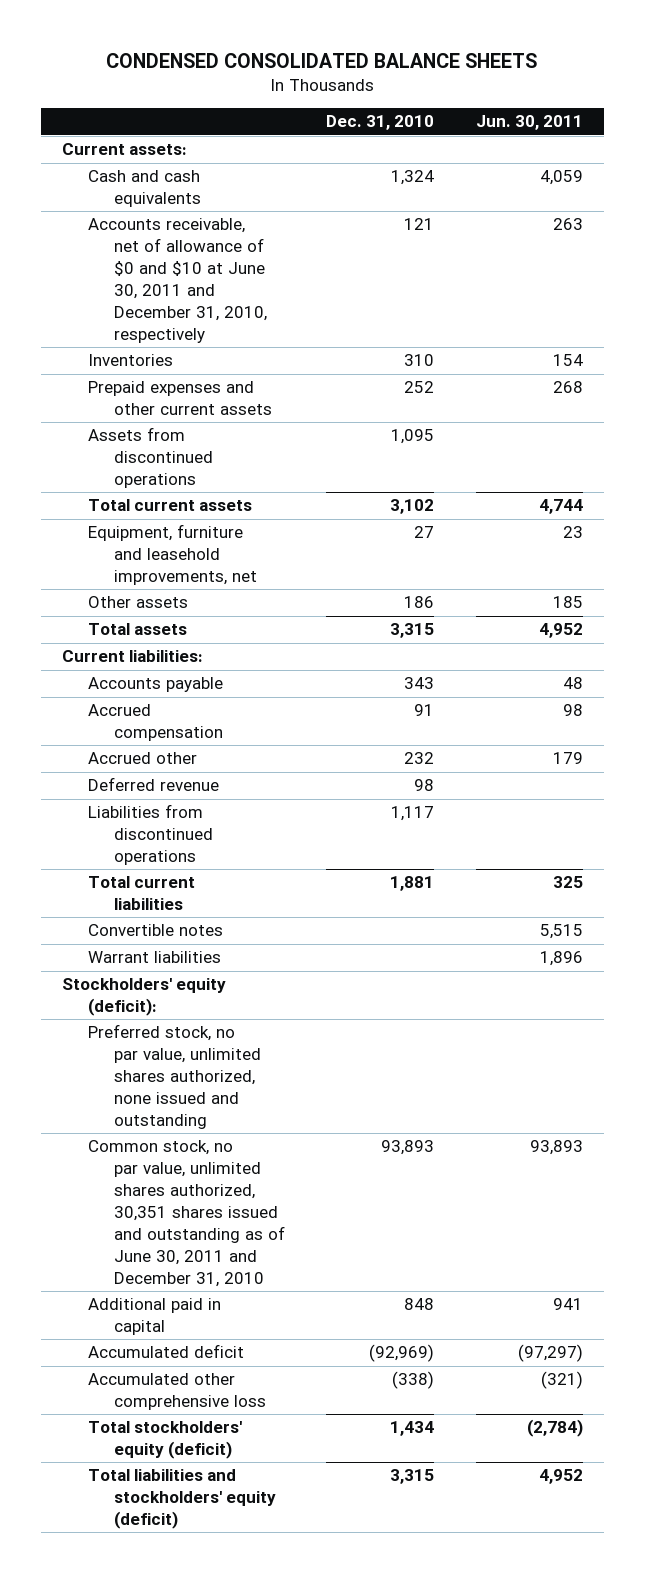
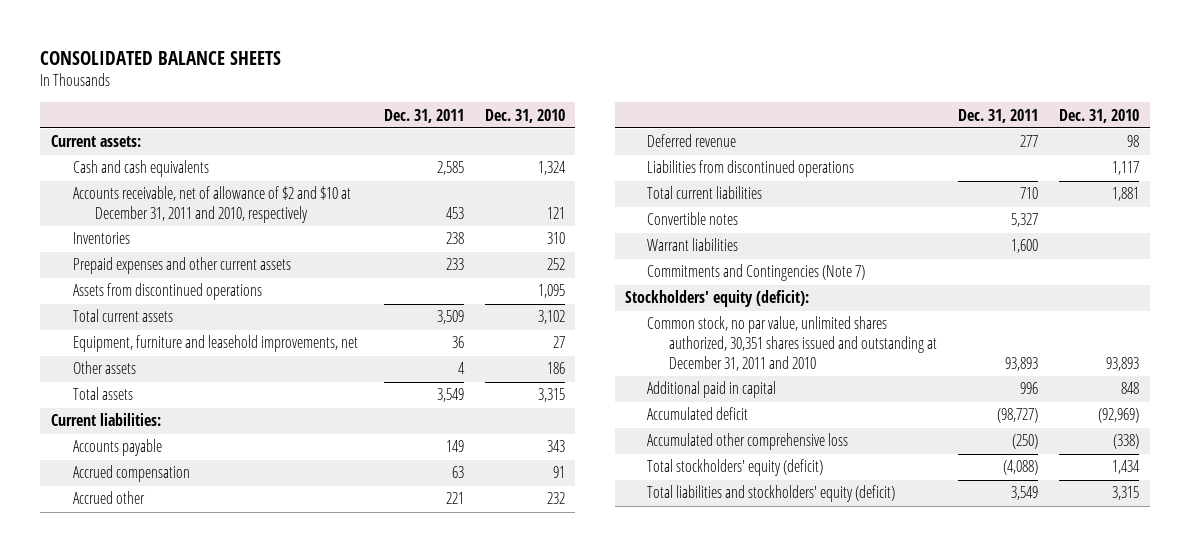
- CONDENSED CONSOLIDATED BALANCE SHEETS
+ CONSOLIDATED BALANCE SHEETS
- | Dec. 31, 2010 | Jun. 30, 2011
+ | Dec. 31, 2011 | Dec. 31, 2010
- Accounts receivable, net of allowance of $0 and $10 at June 30, 2011 and December 31, 2010, respectively | 121 | 263
+ Accounts receivable, net of allowance of $2 and $10 at December 31, 2011 and 2010, respectively | 453 | 121
+ Commitments and Contingencies (Note 7)
- Preferred stock, no par value, unlimited shares authorized, none issued and outstanding
- Common stock, no par value, unlimited shares authorized, 30,351 shares issued and outstanding as of June 30, 2011 and December 31, 2010 | 93,893 | 93,893
+ Common stock, no par value, unlimited shares authorized, 30,351 shares issued and outstanding at December 31, 2011 and 2010 | 93,893 | 93,893

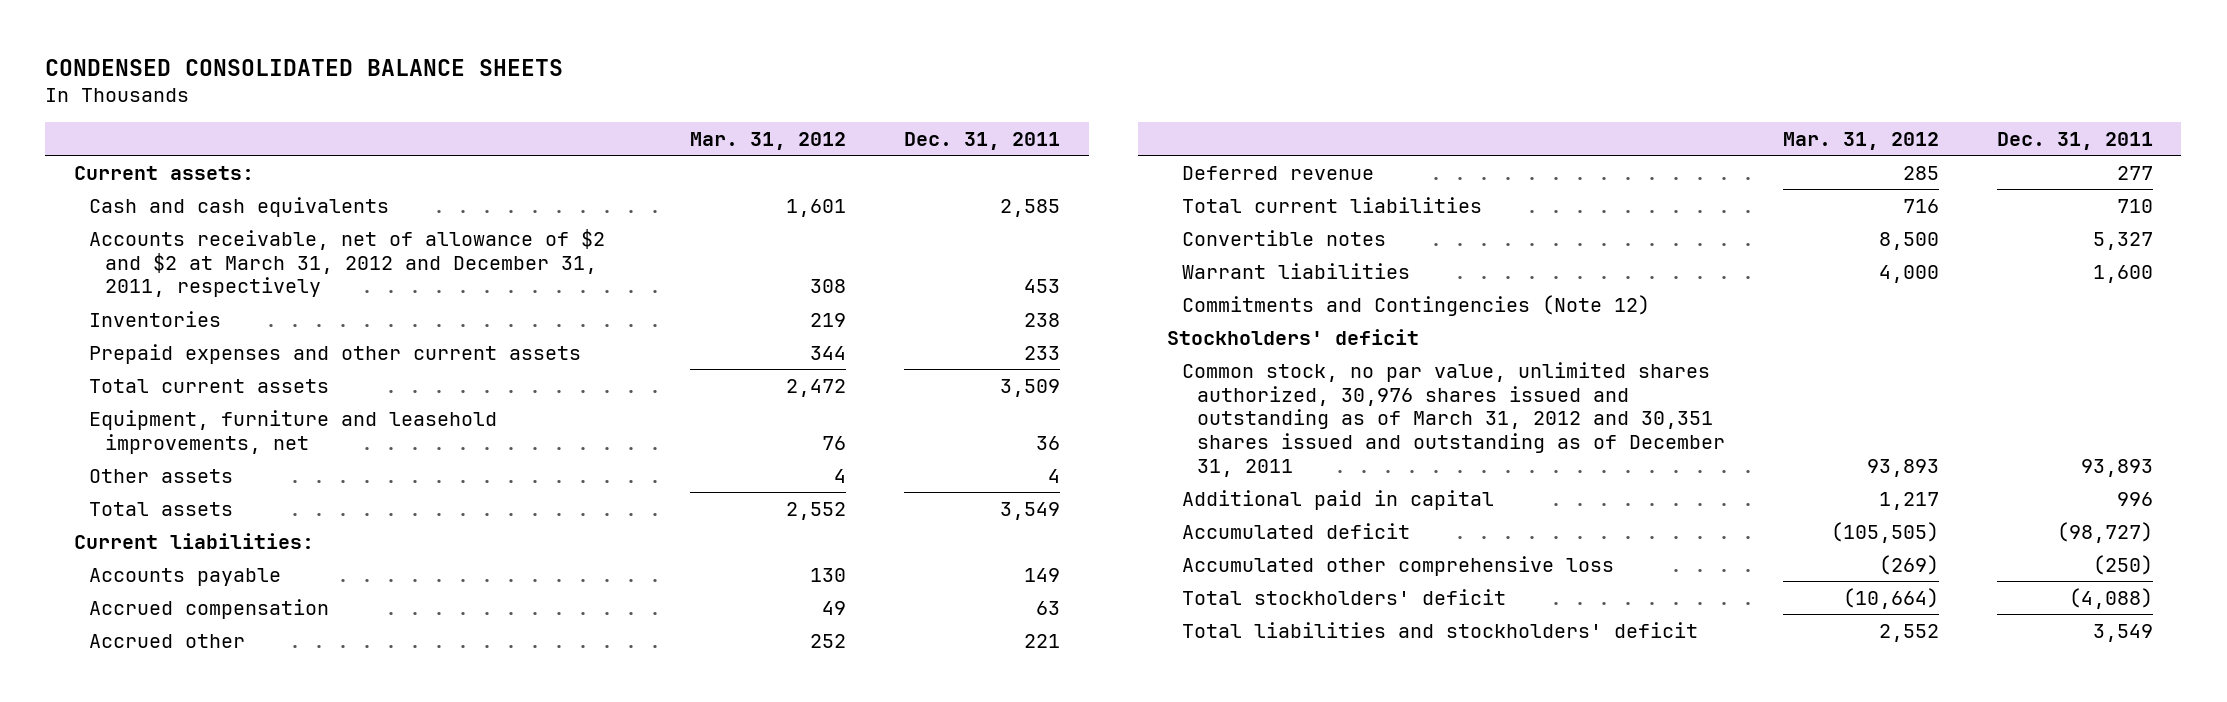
- CONSOLIDATED BALANCE SHEETS
+ CONDENSED CONSOLIDATED BALANCE SHEETS
- | Dec. 31, 2011 | Dec. 31, 2010
+ | Mar. 31, 2012 | Dec. 31, 2011
- Accounts receivable, net of allowance of $2 and $10 at December 31, 2011 and 2010, respectively | 453 | 121
+ Accounts receivable, net of allowance of $2 and $2 at March 31, 2012 and December 31, 2011, respectively | 308 | 453
- Assets from discontinued operations | | 1,095
- Liabilities from discontinued operations | | 1,117
- Commitments and Contingencies (Note 7)
- Stockholders' equity (deficit):
- Common stock, no par value, unlimited shares authorized, 30,351 shares issued and outstanding at December 31, 2011 and 2010 | 93,893 | 93,893
+ Commitments and Contingencies (Note 12)
+ Stockholders' deficit
+ Common stock, no par value, unlimited shares authorized, 30,976 shares issued and outstanding as of March 31, 2012 and 30,351 shares issued and outstanding as of December 31, 2011 | 93,893 | 93,893
- Total stockholders' equity (deficit) | (4,088) | 1,434
- Total liabilities and stockholders' equity (deficit) | 3,549 | 3,315
+ Total stockholders' deficit | (10,664) | (4,088)
+ Total liabilities and stockholders' deficit | 2,552 | 3,549

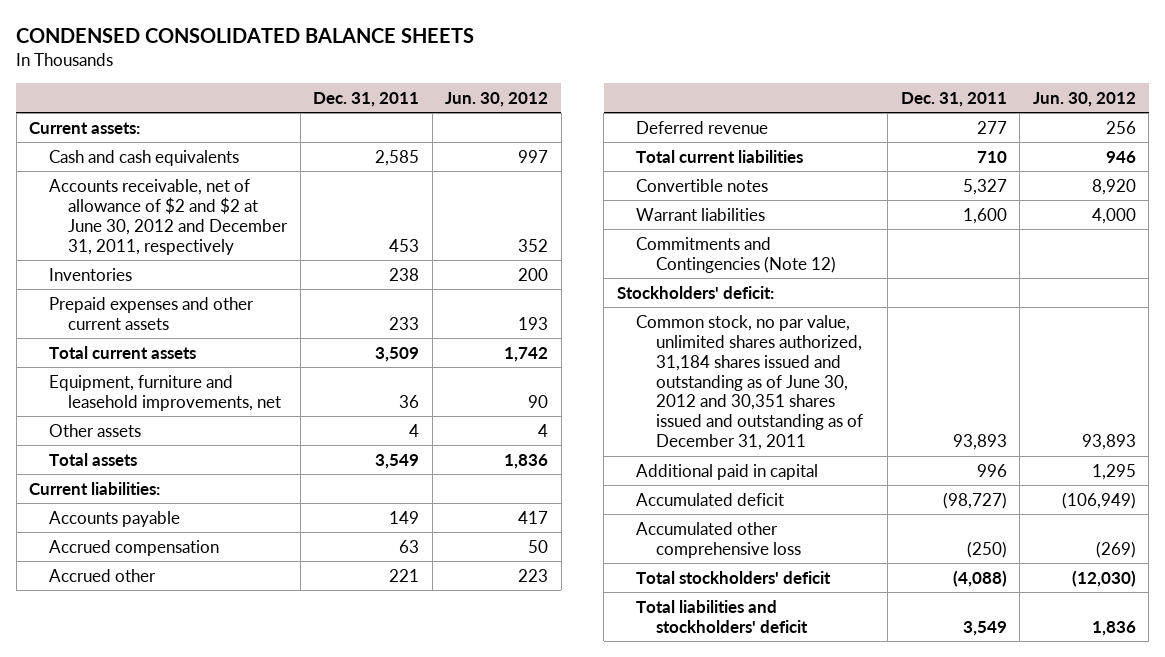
- | Mar. 31, 2012 | Dec. 31, 2011
+ | Dec. 31, 2011 | Jun. 30, 2012
- Accounts receivable, net of allowance of $2 and $2 at March 31, 2012 and December 31, 2011, respectively | 308 | 453
+ Accounts receivable, net of allowance of $2 and $2 at June 30, 2012 and December 31, 2011, respectively | 453 | 352
- Stockholders' deficit
- Common stock, no par value, unlimited shares authorized, 30,976 shares issued and outstanding as of March 31, 2012 and 30,351 shares issued and outstanding as of December 31, 2011 | 93,893 | 93,893
+ Stockholders' deficit:
+ Common stock, no par value, unlimited shares authorized, 31,184 shares issued and outstanding as of June 30, 2012 and 30,351 shares issued and outstanding as of December 31, 2011 | 93,893 | 93,893

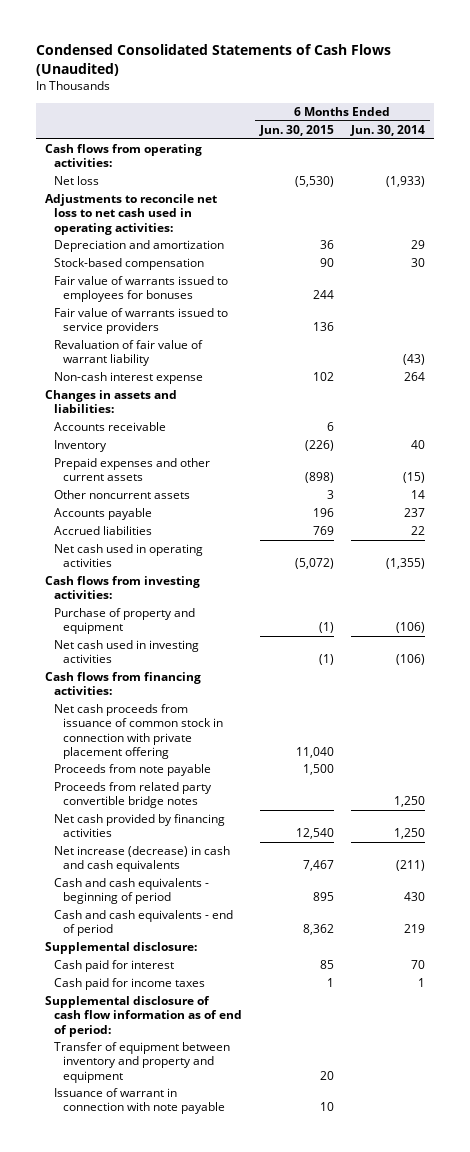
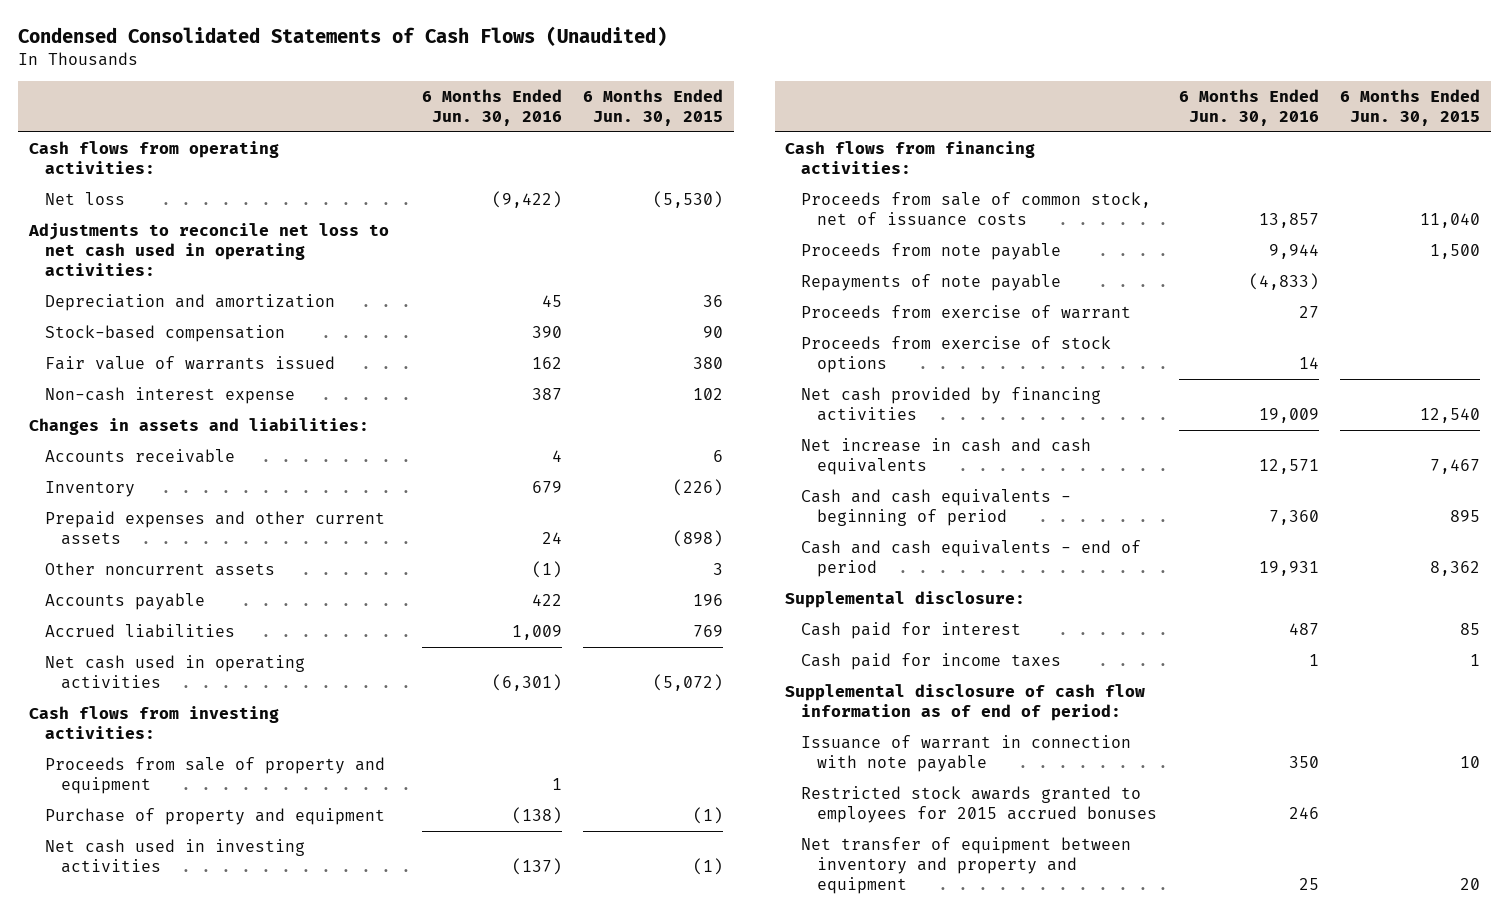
- | 6 Months Ended Jun. 30, 2015 | 6 Months Ended Jun. 30, 2014
+ | 6 Months Ended Jun. 30, 2016 | 6 Months Ended Jun. 30, 2015
- Fair value of warrants issued to employees for bonuses | 244 |
- Fair value of warrants issued to service providers | 136 |
- Revaluation of fair value of warrant liability | | (43)
+ Fair value of warrants issued | 162 | 380
+ Proceeds from sale of property and equipment | 1 |
- Net cash proceeds from issuance of common stock in connection with private placement offering | 11,040 |
+ Proceeds from sale of common stock, net of issuance costs | 13,857 | 11,040
- Proceeds from related party convertible bridge notes | | 1,250
+ Repayments of note payable | (4,833) |
+ Proceeds from exercise of warrant | 27 |
+ Proceeds from exercise of stock options | 14 |
- Net increase (decrease) in cash and cash equivalents | 7,467 | (211)
+ Net increase in cash and cash equivalents | 12,571 | 7,467
- Transfer of equipment between inventory and property and equipment | 20 |
+ Restricted stock awards granted to employees for 2015 accrued bonuses | 246 |
+ Net transfer of equipment between inventory and property and equipment | 25 | 20

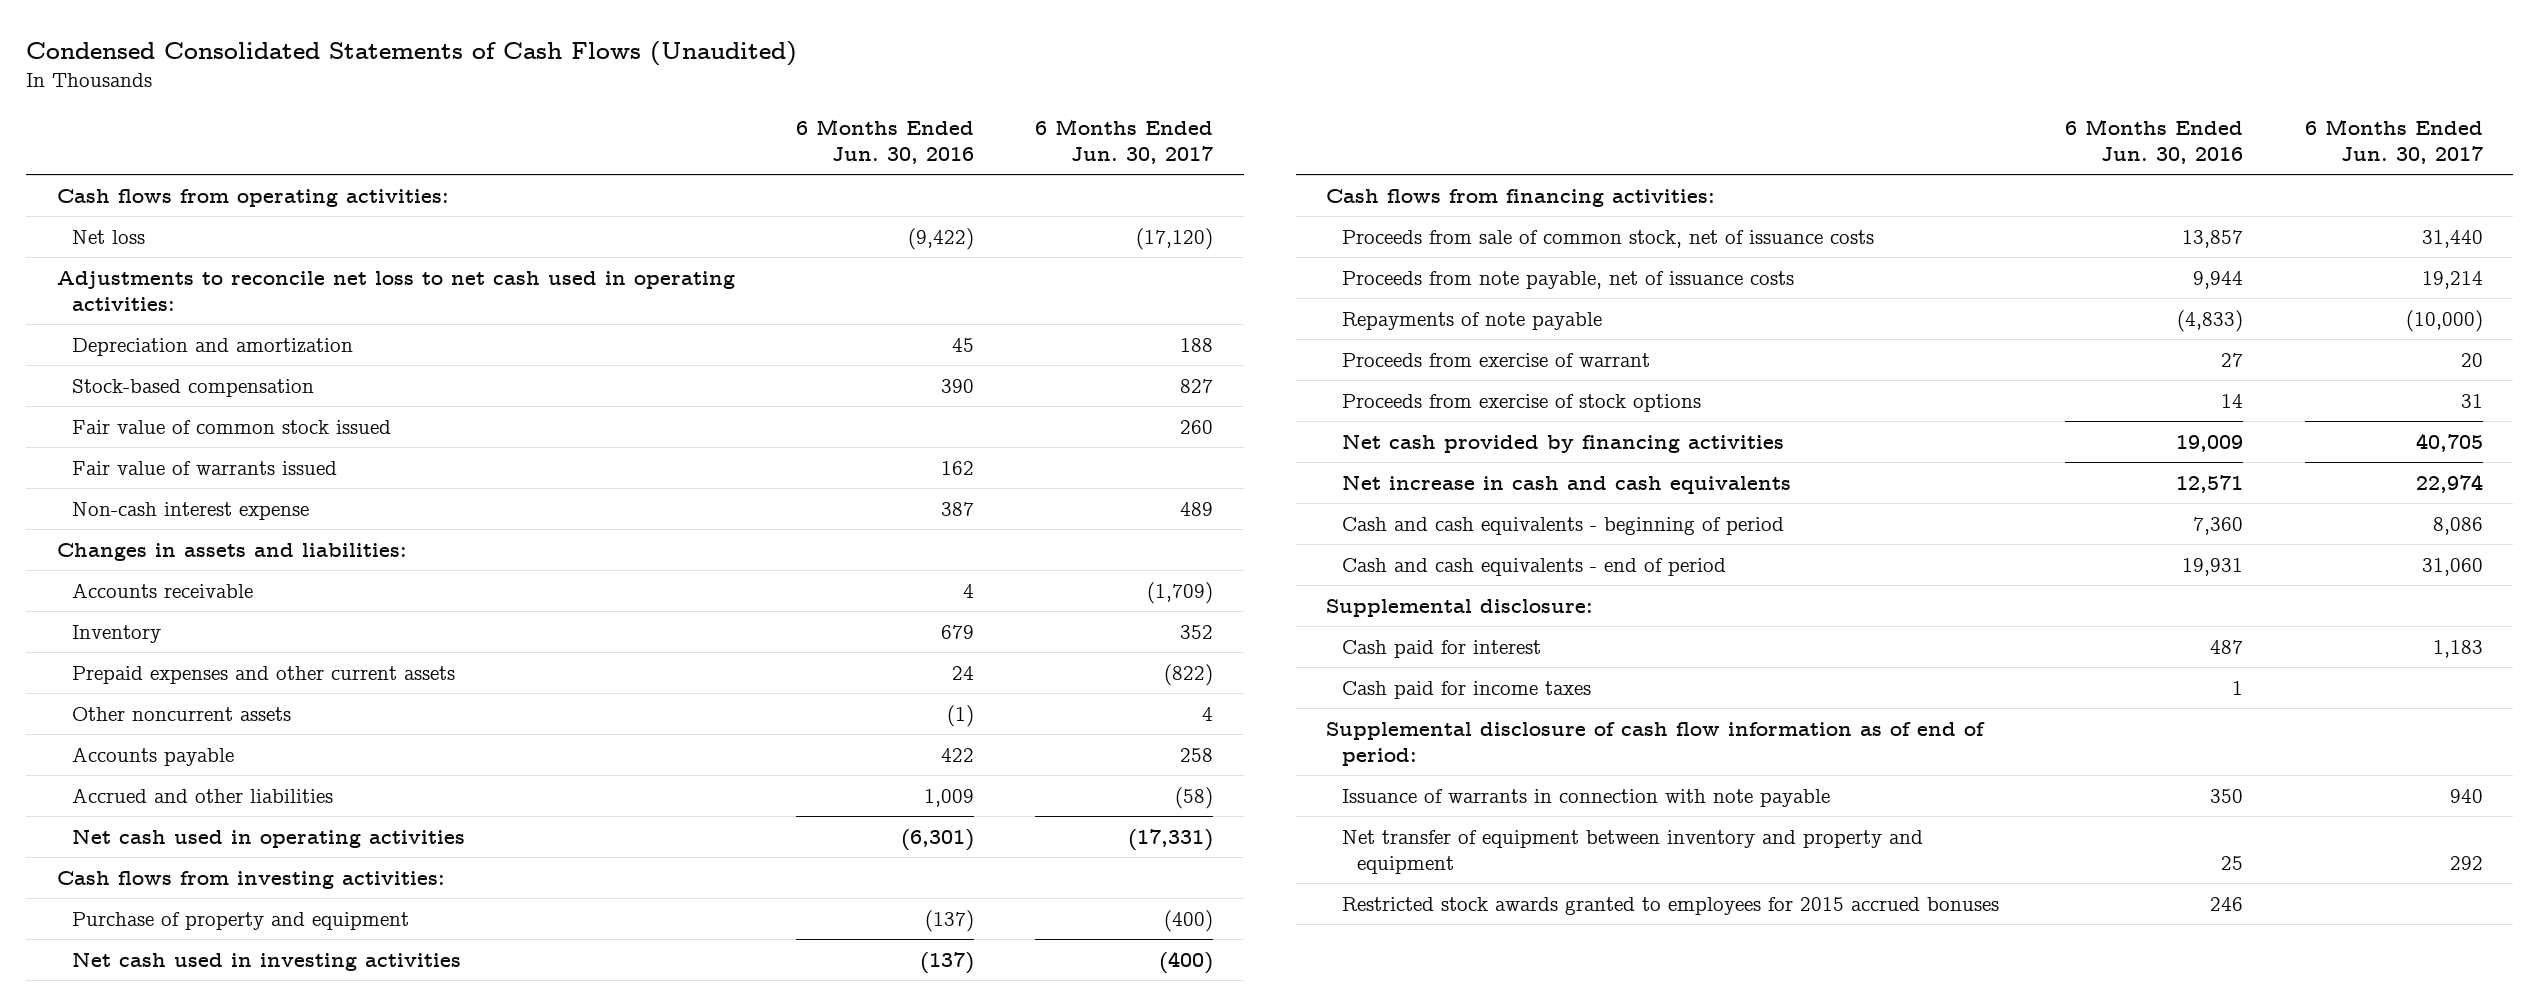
- | 6 Months Ended Jun. 30, 2016 | 6 Months Ended Jun. 30, 2015
+ | 6 Months Ended Jun. 30, 2016 | 6 Months Ended Jun. 30, 2017
+ Fair value of common stock issued | | 260
- Accrued liabilities | 1,009 | 769
+ Accrued and other liabilities | 1,009 | (58)
- Proceeds from sale of property and equipment | 1 |
- Purchase of property and equipment | (138) | (1)
+ Purchase of property and equipment | (137) | (400)
- Proceeds from note payable | 9,944 | 1,500
+ Proceeds from note payable, net of issuance costs | 9,944 | 19,214
- Issuance of warrant in connection with note payable | 350 | 10
+ Issuance of warrants in connection with note payable | 350 | 940
moved down: Restricted stock awards granted to employees for 2015 accrued bonuses | 246 |

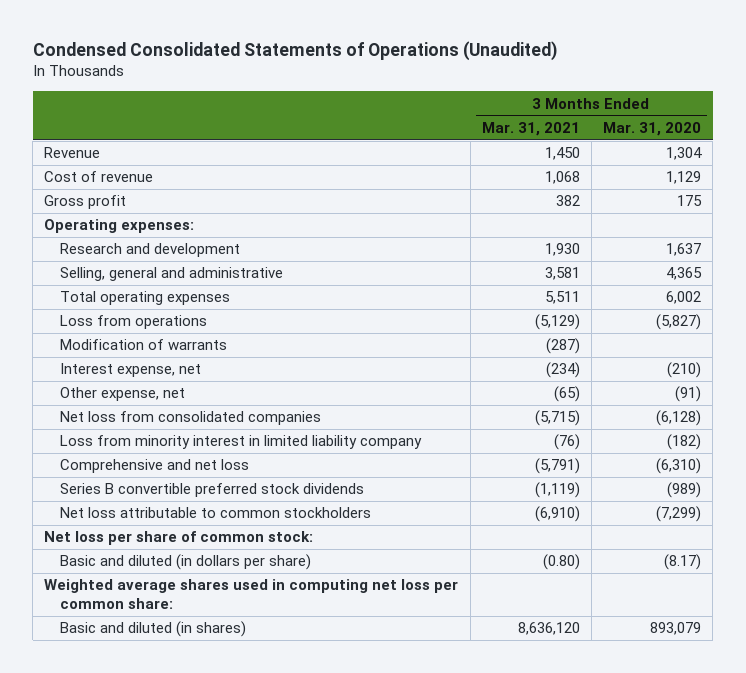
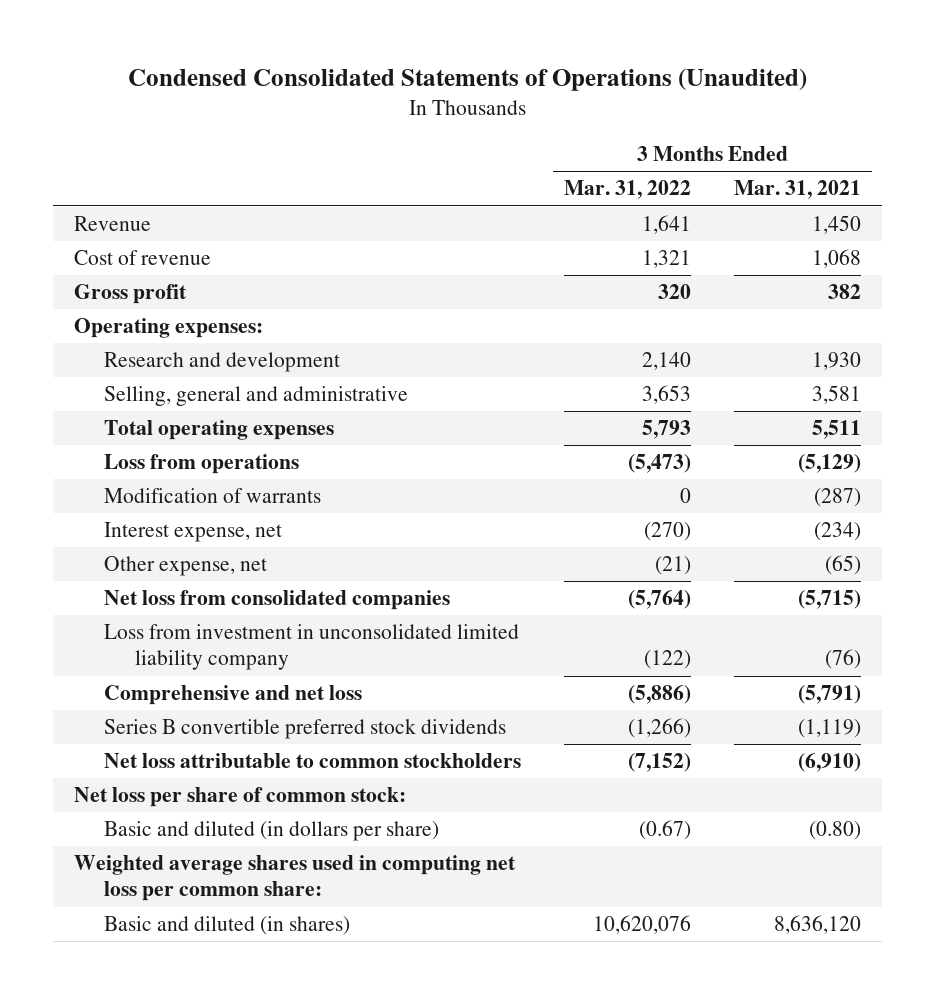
- | 3 Months Ended Mar. 31, 2021 | 3 Months Ended Mar. 31, 2020
+ | 3 Months Ended Mar. 31, 2022 | 3 Months Ended Mar. 31, 2021
- Loss from minority interest in limited liability company | (76) | (182)
+ Loss from investment in unconsolidated limited liability company | (122) | (76)

